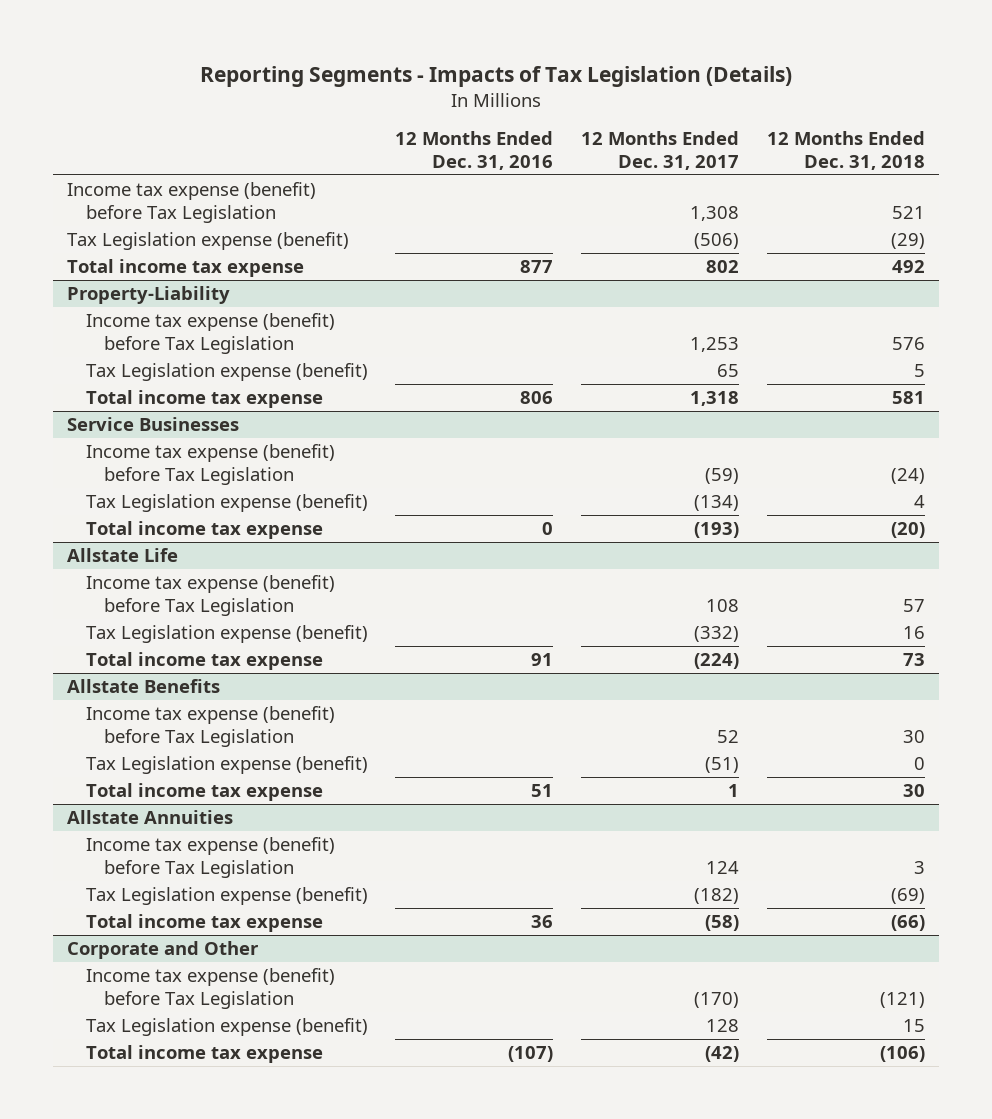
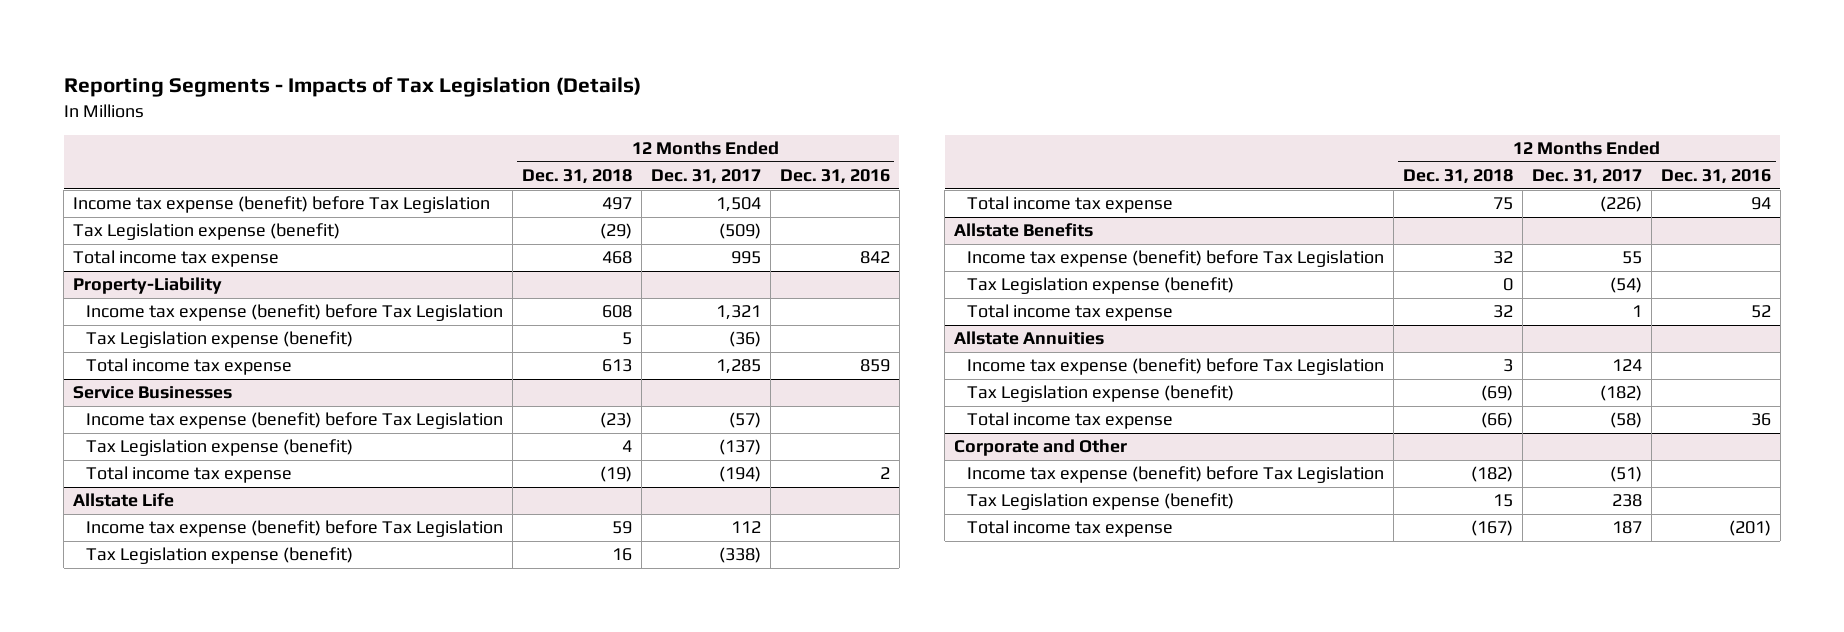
- | 12 Months Ended Dec. 31, 2016 | 12 Months Ended Dec. 31, 2017 | 12 Months Ended Dec. 31, 2018
+ | 12 Months Ended Dec. 31, 2018 | 12 Months Ended Dec. 31, 2017 | 12 Months Ended Dec. 31, 2016
- Income tax expense (benefit) before Tax Legislation | | 1,308 | 521
- Tax Legislation expense (benefit) | | (506) | (29)
- Total income tax expense | 877 | 802 | 492
+ Income tax expense (benefit) before Tax Legislation | 497 | 1,504 |
+ Tax Legislation expense (benefit) | (29) | (509) |
+ Total income tax expense | 468 | 995 | 842
@ Property-Liability
- Income tax expense (benefit) before Tax Legislation | | 1,253 | 576
- Tax Legislation expense (benefit) | | 65 | 5
- Total income tax expense | 806 | 1,318 | 581
+ Income tax expense (benefit) before Tax Legislation | 608 | 1,321 |
+ Tax Legislation expense (benefit) | 5 | (36) |
+ Total income tax expense | 613 | 1,285 | 859
@ Service Businesses
- Income tax expense (benefit) before Tax Legislation | | (59) | (24)
- Tax Legislation expense (benefit) | | (134) | 4
- Total income tax expense | 0 | (193) | (20)
+ Income tax expense (benefit) before Tax Legislation | (23) | (57) |
+ Tax Legislation expense (benefit) | 4 | (137) |
+ Total income tax expense | (19) | (194) | 2
@ Allstate Life
- Income tax expense (benefit) before Tax Legislation | | 108 | 57
- Tax Legislation expense (benefit) | | (332) | 16
- Total income tax expense | 91 | (224) | 73
+ Income tax expense (benefit) before Tax Legislation | 59 | 112 |
+ Tax Legislation expense (benefit) | 16 | (338) |
+ Total income tax expense | 75 | (226) | 94
@ Allstate Benefits
- Income tax expense (benefit) before Tax Legislation | | 52 | 30
- Tax Legislation expense (benefit) | | (51) | 0
- Total income tax expense | 51 | 1 | 30
+ Income tax expense (benefit) before Tax Legislation | 32 | 55 |
+ Tax Legislation expense (benefit) | 0 | (54) |
+ Total income tax expense | 32 | 1 | 52
@ Corporate and Other
- Income tax expense (benefit) before Tax Legislation | | (170) | (121)
- Tax Legislation expense (benefit) | | 128 | 15
- Total income tax expense | (107) | (42) | (106)
+ Income tax expense (benefit) before Tax Legislation | (182) | (51) |
+ Tax Legislation expense (benefit) | 15 | 238 |
+ Total income tax expense | (167) | 187 | (201)

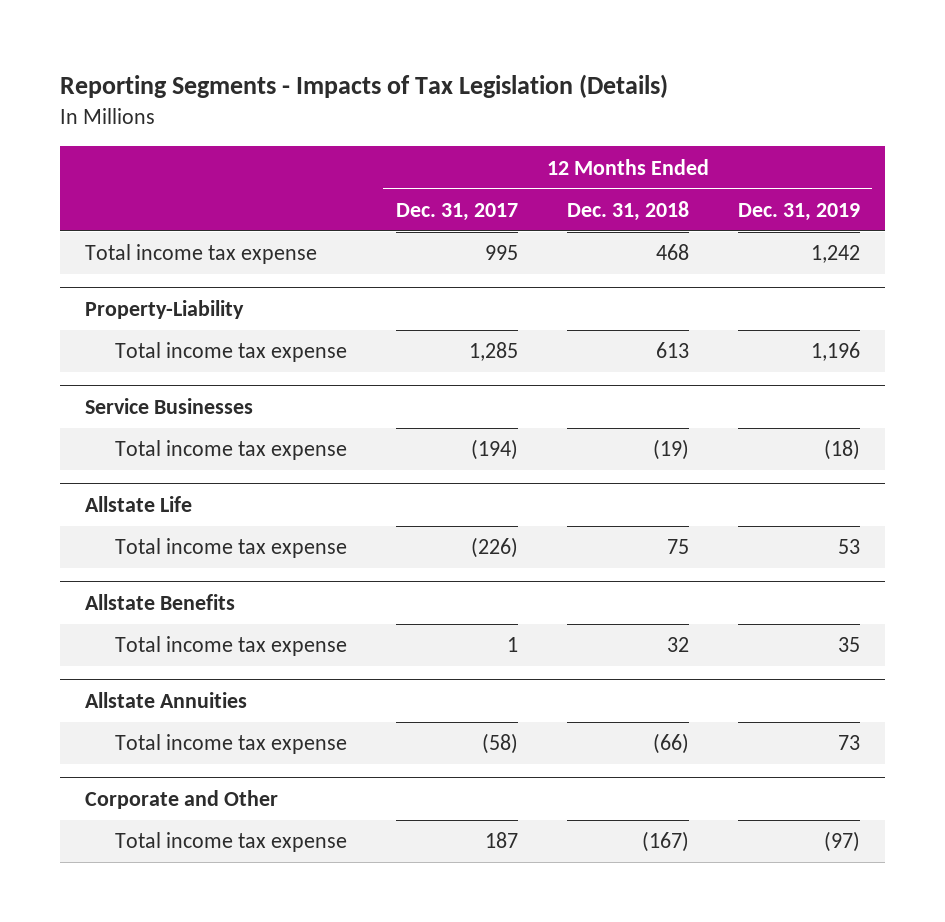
- | 12 Months Ended Dec. 31, 2018 | 12 Months Ended Dec. 31, 2017 | 12 Months Ended Dec. 31, 2016
+ | 12 Months Ended Dec. 31, 2017 | 12 Months Ended Dec. 31, 2018 | 12 Months Ended Dec. 31, 2019
- Income tax expense (benefit) before Tax Legislation | 497 | 1,504 |
- Tax Legislation expense (benefit) | (29) | (509) |
@ Property-Liability
- Income tax expense (benefit) before Tax Legislation | 608 | 1,321 |
- Tax Legislation expense (benefit) | 5 | (36) |
@ Service Businesses
- Income tax expense (benefit) before Tax Legislation | (23) | (57) |
- Tax Legislation expense (benefit) | 4 | (137) |
@ Allstate Life
- Income tax expense (benefit) before Tax Legislation | 59 | 112 |
- Tax Legislation expense (benefit) | 16 | (338) |
@ Allstate Benefits
- Income tax expense (benefit) before Tax Legislation | 32 | 55 |
- Tax Legislation expense (benefit) | 0 | (54) |
@ Allstate Annuities
- Income tax expense (benefit) before Tax Legislation | 3 | 124 |
- Tax Legislation expense (benefit) | (69) | (182) |
@ Corporate and Other
- Income tax expense (benefit) before Tax Legislation | (182) | (51) |
- Tax Legislation expense (benefit) | 15 | 238 |

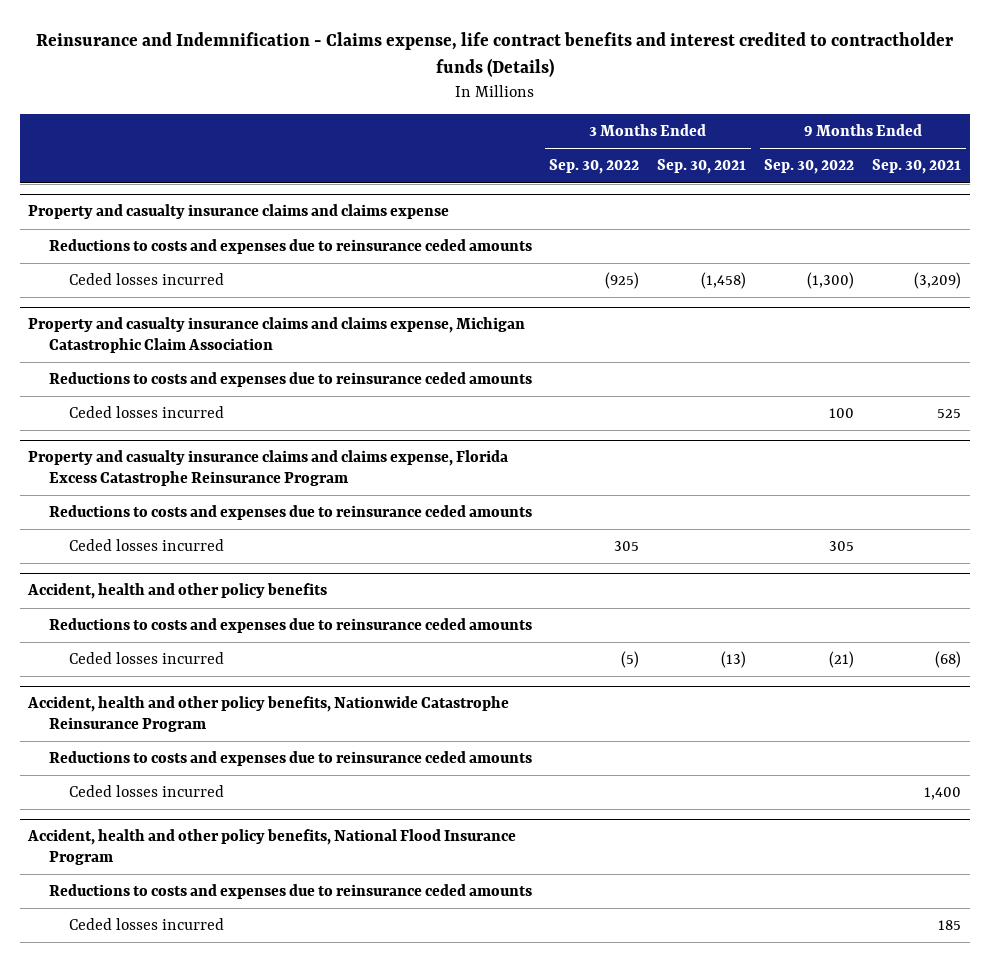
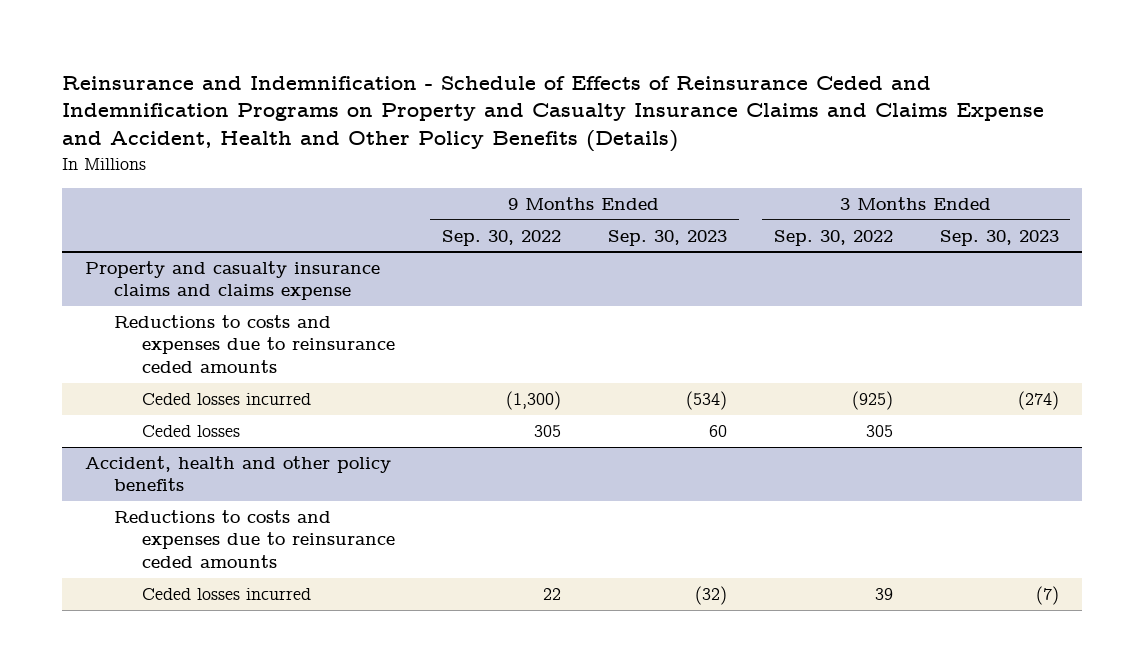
- Reinsurance and Indemnification - Claims expense, life contract benefits and interest credited to contractholder funds (Details)
+ Reinsurance and Indemnification - Schedule of Effects of Reinsurance Ceded and Indemnification Programs on Property and Casualty Insurance Claims and Claims Expense and Accident, Health and Other Policy Benefits (Details)
- | 3 Months Ended Sep. 30, 2022 | 3 Months Ended Sep. 30, 2021 | 9 Months Ended Sep. 30, 2022 | 9 Months Ended Sep. 30, 2021
+ | 9 Months Ended Sep. 30, 2022 | 9 Months Ended Sep. 30, 2023 | 3 Months Ended Sep. 30, 2022 | 3 Months Ended Sep. 30, 2023
- Property and casualty insurance claims and claims expense, Michigan Catastrophic Claim Association
- Reductions to costs and expenses due to reinsurance ceded amounts
- Ceded losses incurred | | | 100 | 525
- Property and casualty insurance claims and claims expense, Florida Excess Catastrophe Reinsurance Program
- Reductions to costs and expenses due to reinsurance ceded amounts
- Ceded losses incurred | 305 | | 305 |
@ Property and casualty insurance claims and claims expense
+ Ceded losses | 305 | 60 | 305 |
@ Accident, health and other policy benefits
- Ceded losses incurred | (5) | (13) | (21) | (68)
- Accident, health and other policy benefits, Nationwide Catastrophe Reinsurance Program
- Reductions to costs and expenses due to reinsurance ceded amounts
- Ceded losses incurred | | | | 1,400
- Accident, health and other policy benefits, National Flood Insurance Program
- Reductions to costs and expenses due to reinsurance ceded amounts
- Ceded losses incurred | | | | 185
@ Accident, health and other policy benefits
+ Ceded losses incurred | 22 | (32) | 39 | (7)

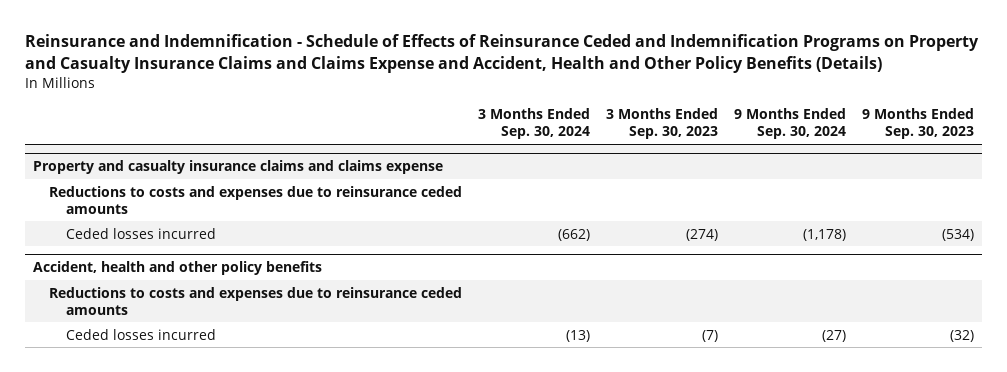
- | 9 Months Ended Sep. 30, 2022 | 9 Months Ended Sep. 30, 2023 | 3 Months Ended Sep. 30, 2022 | 3 Months Ended Sep. 30, 2023
+ | 3 Months Ended Sep. 30, 2024 | 3 Months Ended Sep. 30, 2023 | 9 Months Ended Sep. 30, 2024 | 9 Months Ended Sep. 30, 2023
@ Property and casualty insurance claims and claims expense
- Ceded losses | 305 | 60 | 305 |

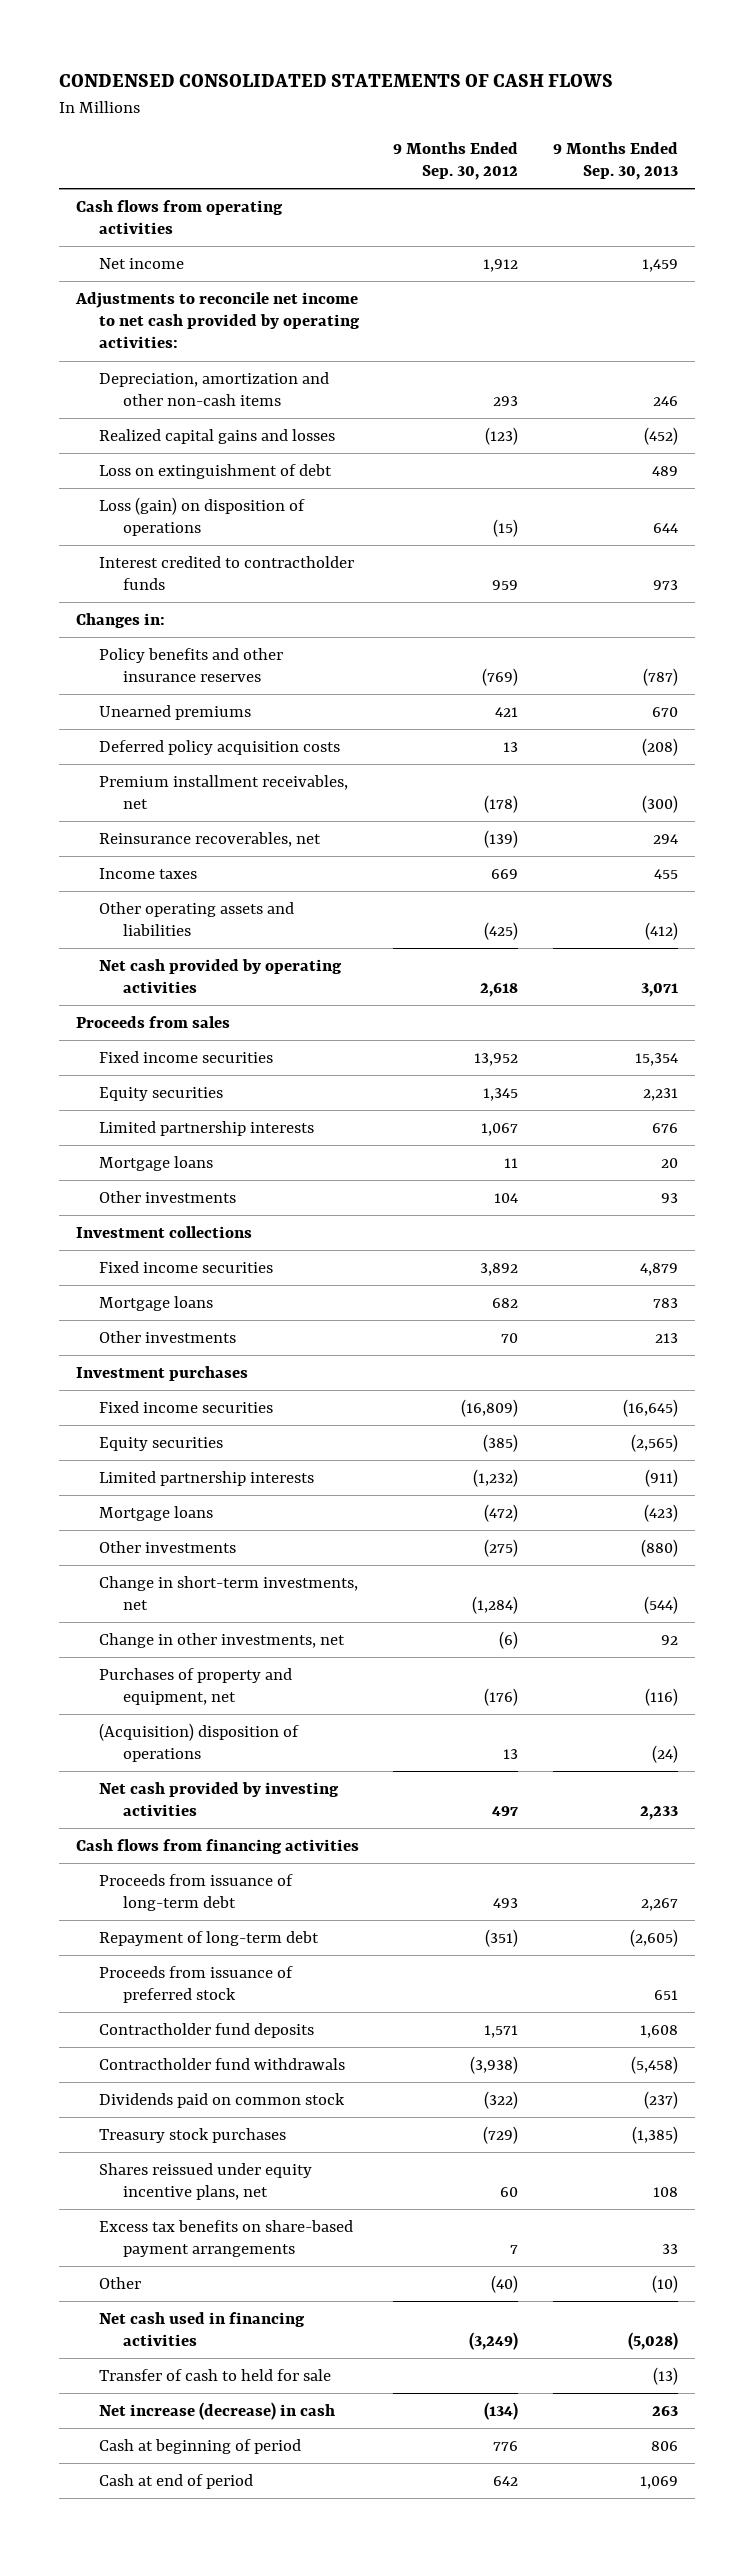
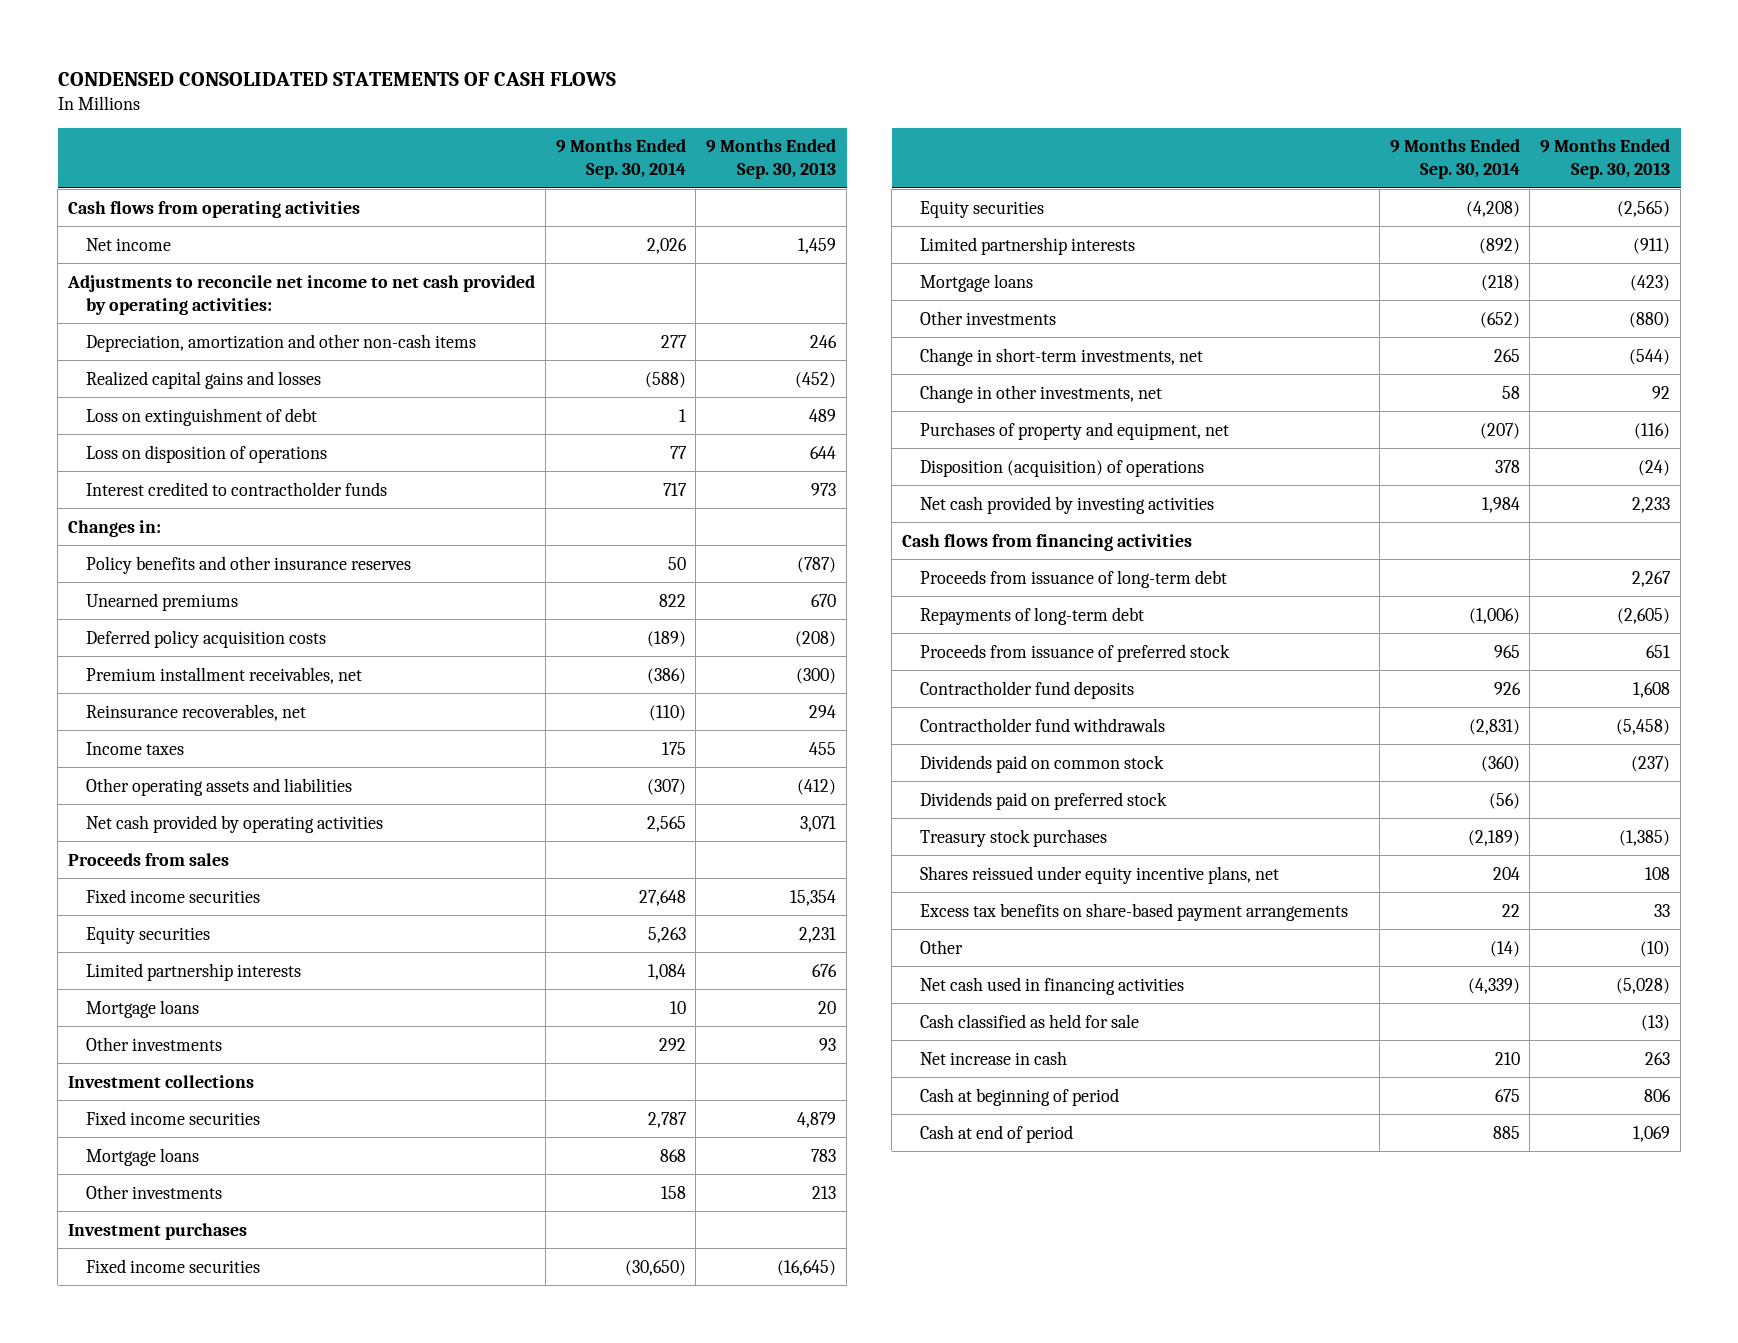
- | 9 Months Ended Sep. 30, 2012 | 9 Months Ended Sep. 30, 2013
+ | 9 Months Ended Sep. 30, 2014 | 9 Months Ended Sep. 30, 2013
- Loss (gain) on disposition of operations | (15) | 644
+ Loss on disposition of operations | 77 | 644
- (Acquisition) disposition of operations | 13 | (24)
+ Disposition (acquisition) of operations | 378 | (24)
- Repayment of long-term debt | (351) | (2,605)
+ Repayments of long-term debt | (1,006) | (2,605)
+ Dividends paid on preferred stock | (56) |
- Transfer of cash to held for sale | | (13)
- Net increase (decrease) in cash | (134) | 263
+ Cash classified as held for sale | | (13)
+ Net increase in cash | 210 | 263

